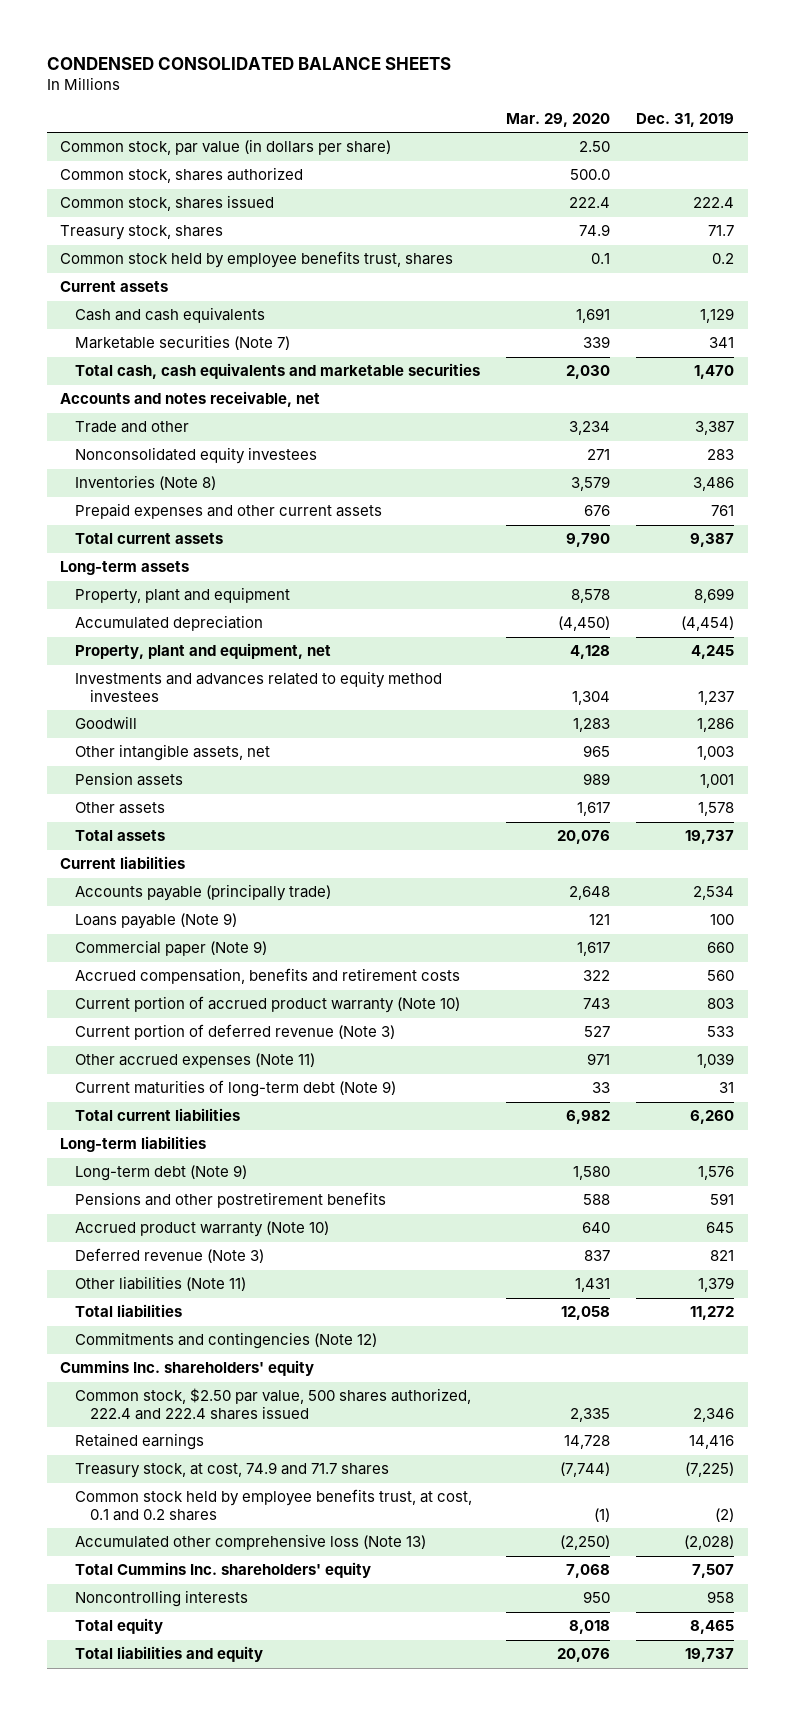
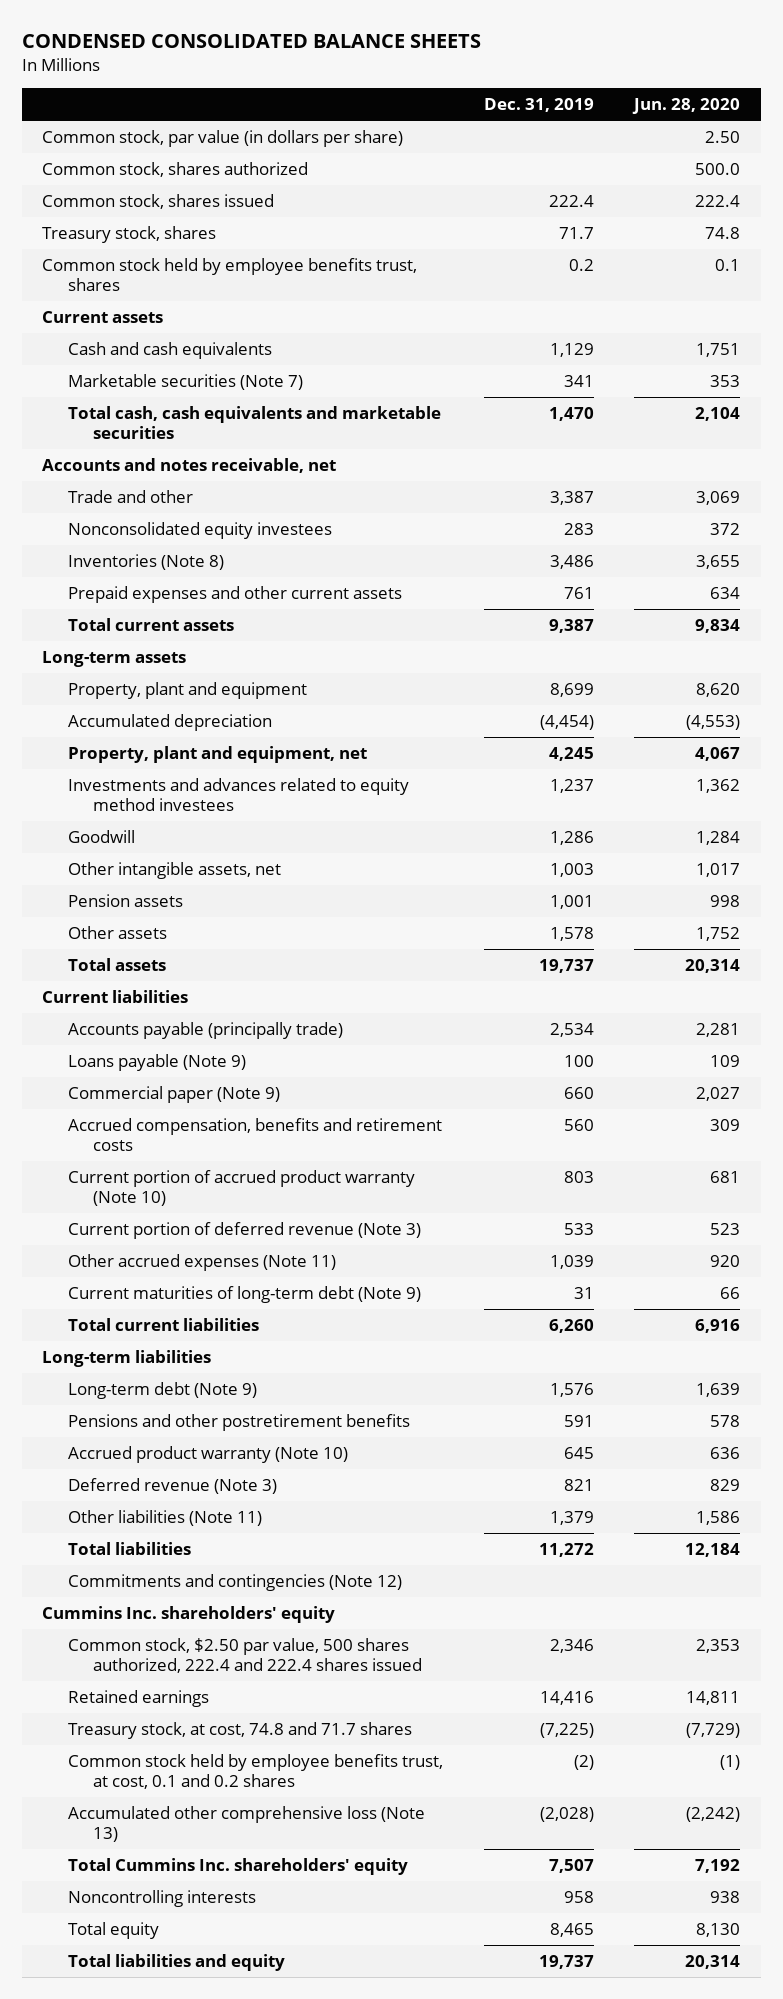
- | Mar. 29, 2020 | Dec. 31, 2019
+ | Dec. 31, 2019 | Jun. 28, 2020
- Treasury stock, at cost, 74.9 and 71.7 shares | (7,744) | (7,225)
+ Treasury stock, at cost, 74.8 and 71.7 shares | (7,225) | (7,729)

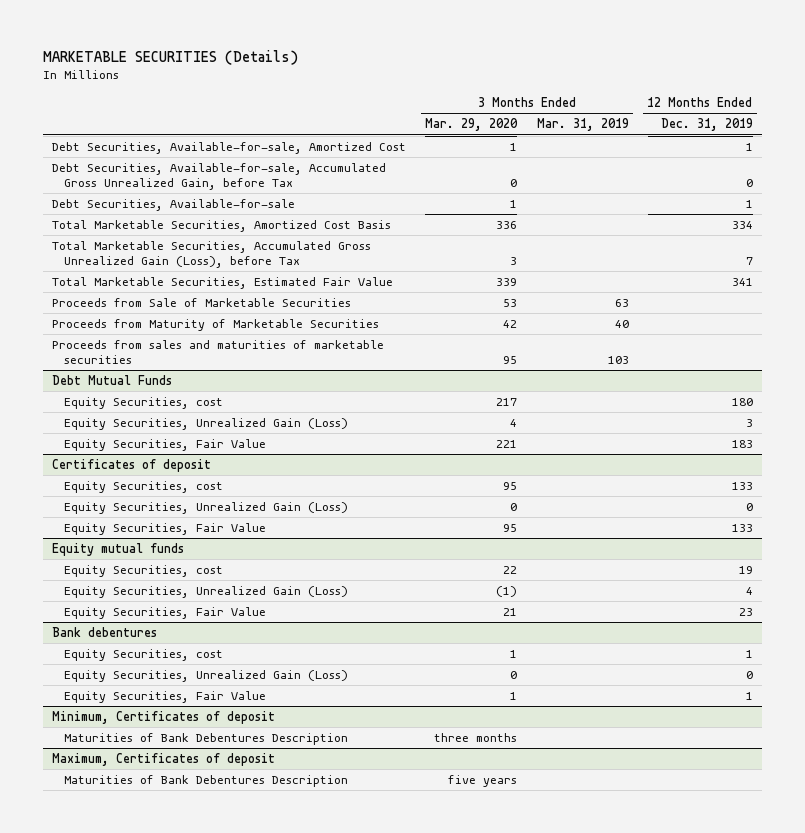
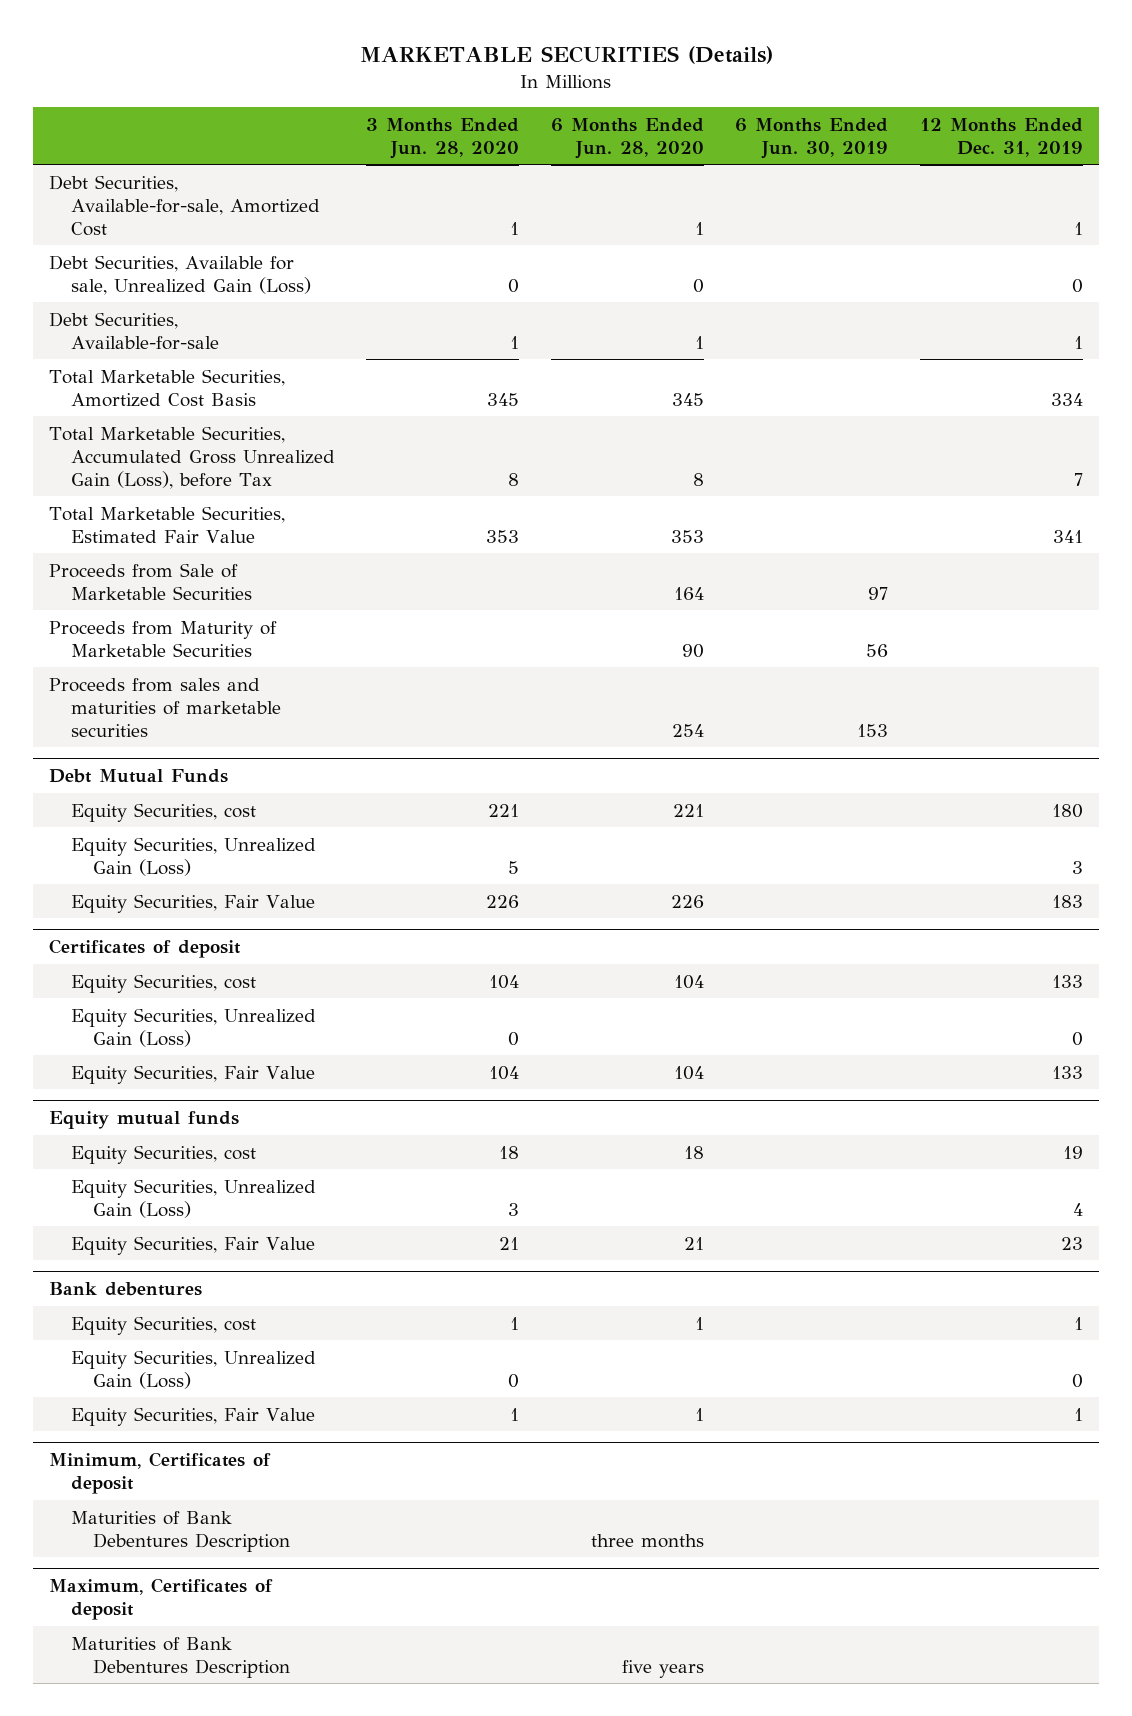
- | 3 Months Ended Mar. 29, 2020 | 3 Months Ended Mar. 31, 2019 | 12 Months Ended Dec. 31, 2019
+ | 3 Months Ended Jun. 28, 2020 | 6 Months Ended Jun. 28, 2020 | 6 Months Ended Jun. 30, 2019 | 12 Months Ended Dec. 31, 2019
- Debt Securities, Available-for-sale, Accumulated Gross Unrealized Gain, before Tax | 0 | | 0
+ Debt Securities, Available for sale, Unrealized Gain (Loss) | 0 | 0 | | 0

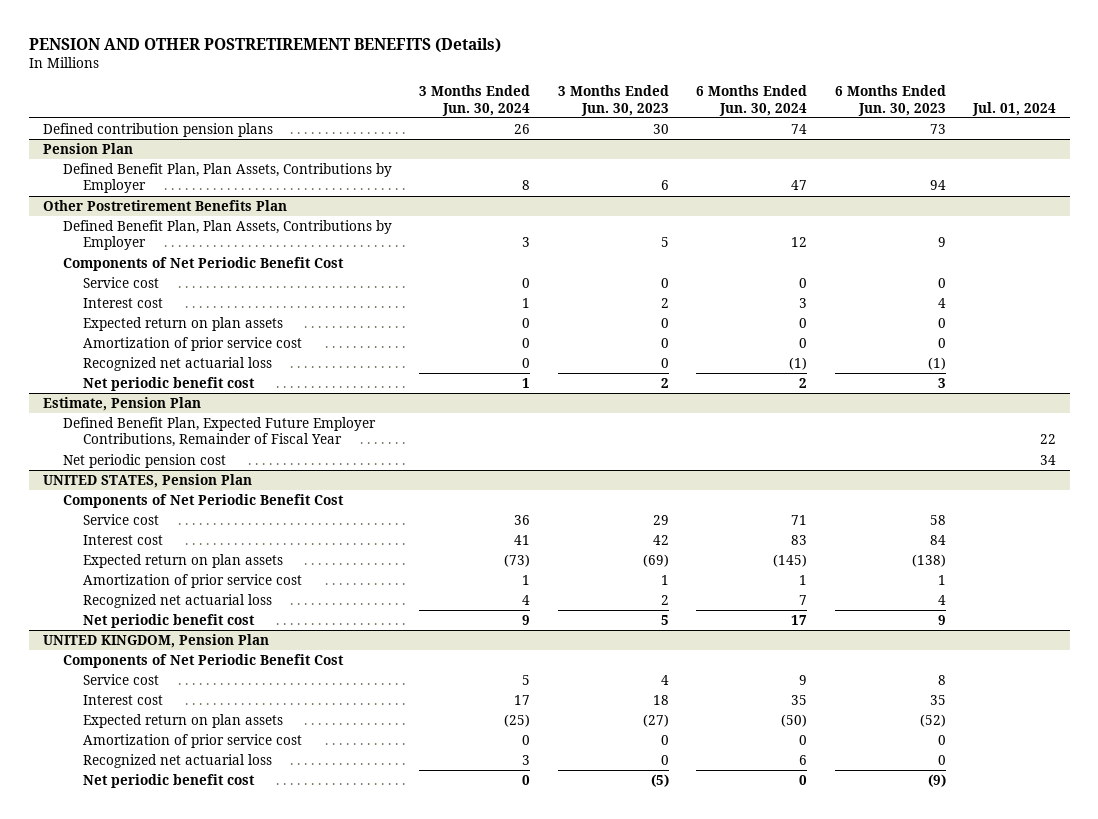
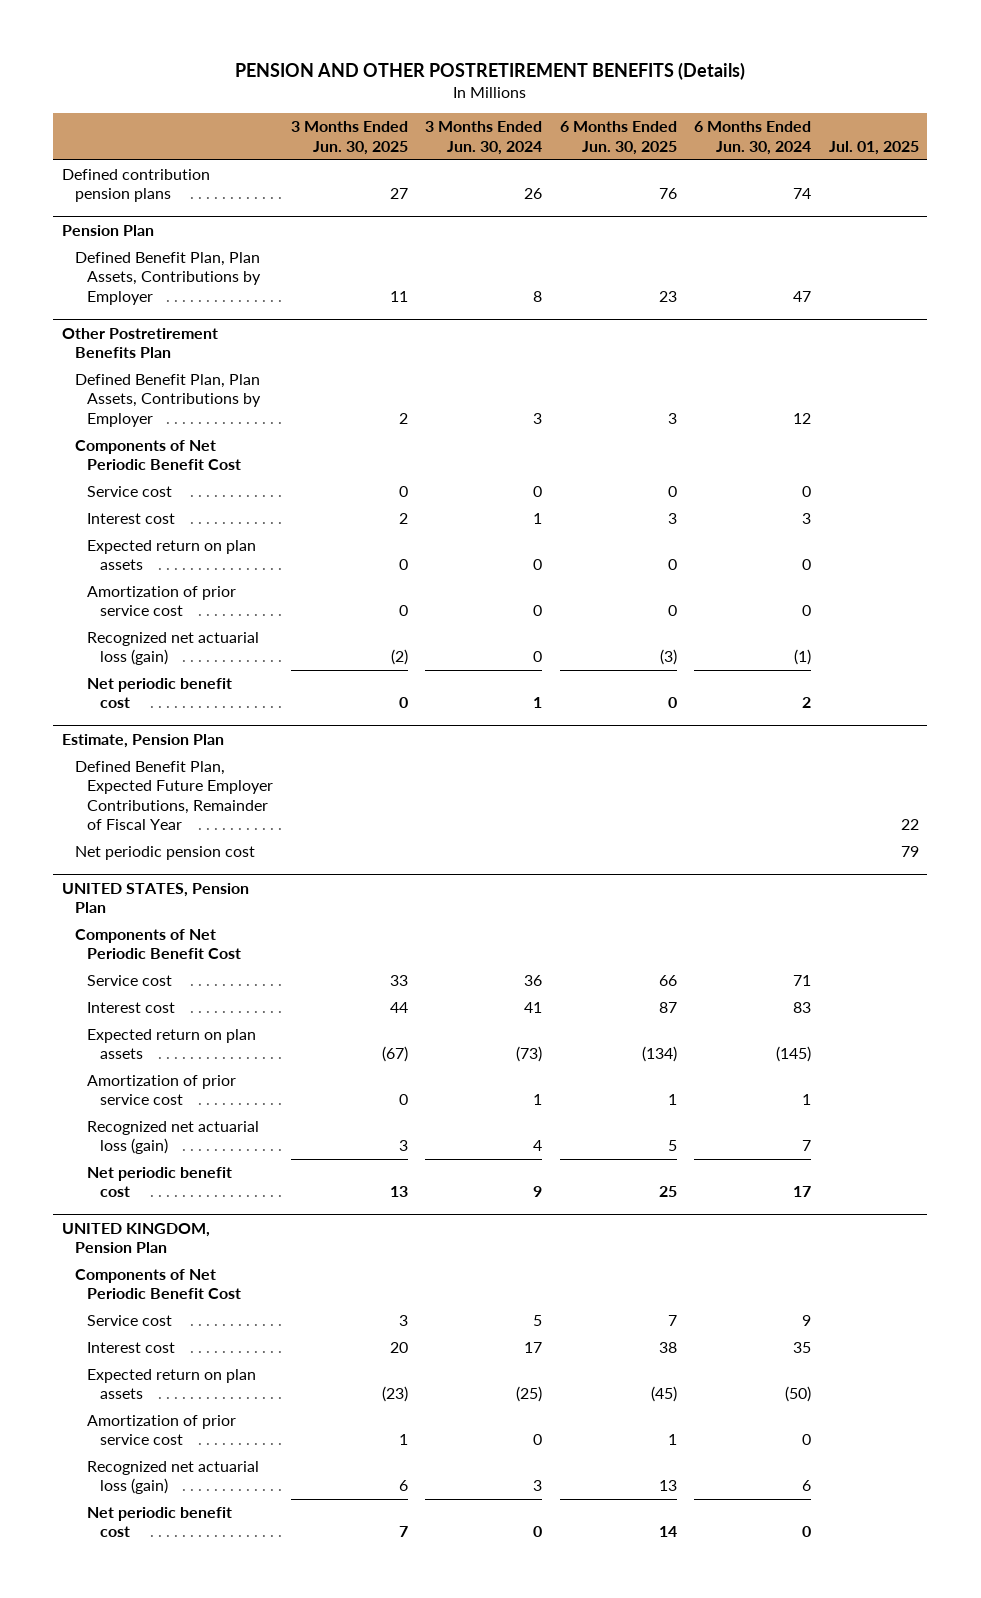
- | 3 Months Ended Jun. 30, 2024 | 3 Months Ended Jun. 30, 2023 | 6 Months Ended Jun. 30, 2024 | 6 Months Ended Jun. 30, 2023 | Jul. 01, 2024
+ | 3 Months Ended Jun. 30, 2025 | 3 Months Ended Jun. 30, 2024 | 6 Months Ended Jun. 30, 2025 | 6 Months Ended Jun. 30, 2024 | Jul. 01, 2025
@ Other Postretirement Benefits Plan
- Recognized net actuarial loss | 0 | 0 | (1) | (1) |
+ Recognized net actuarial loss (gain) | (2) | 0 | (3) | (1) |
@ UNITED STATES, Pension Plan
- Recognized net actuarial loss | 4 | 2 | 7 | 4 |
+ Recognized net actuarial loss (gain) | 3 | 4 | 5 | 7 |
@ UNITED KINGDOM, Pension Plan
- Recognized net actuarial loss | 3 | 0 | 6 | 0 |
+ Recognized net actuarial loss (gain) | 6 | 3 | 13 | 6 |

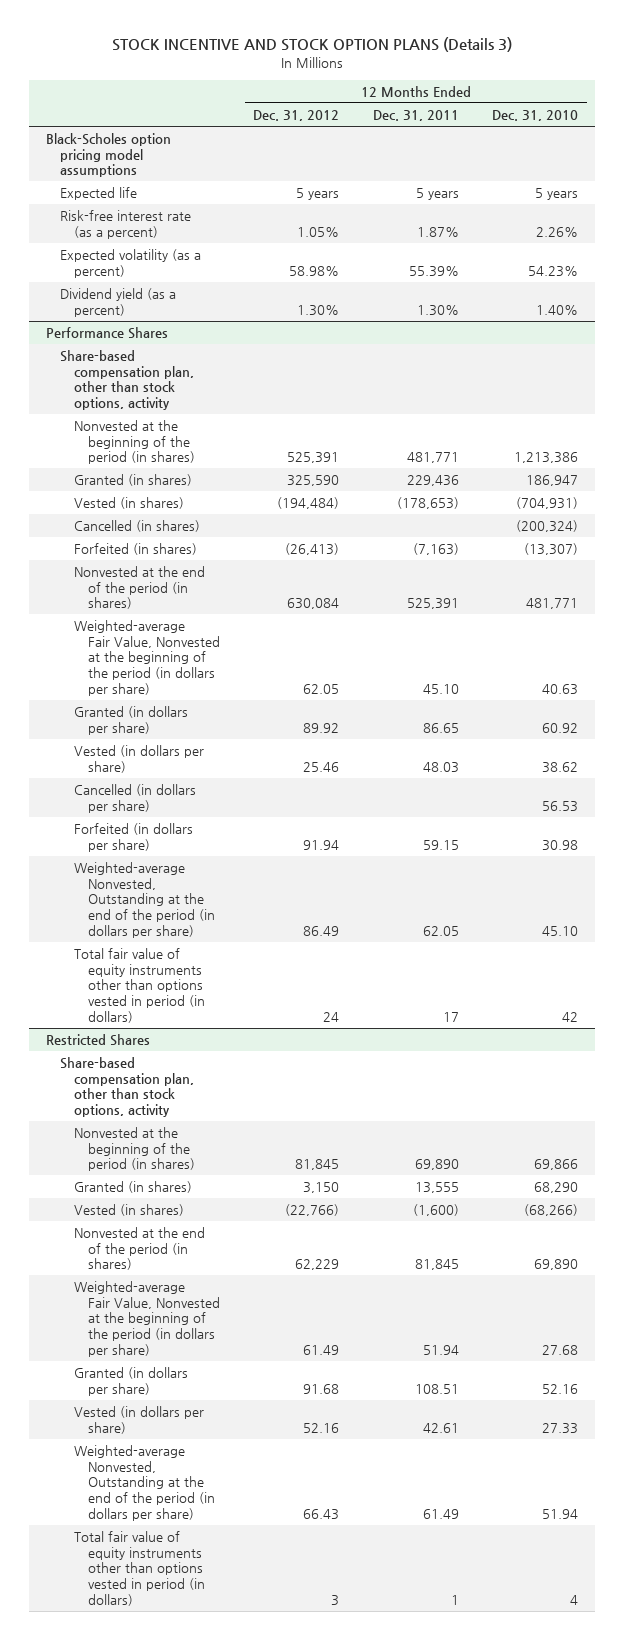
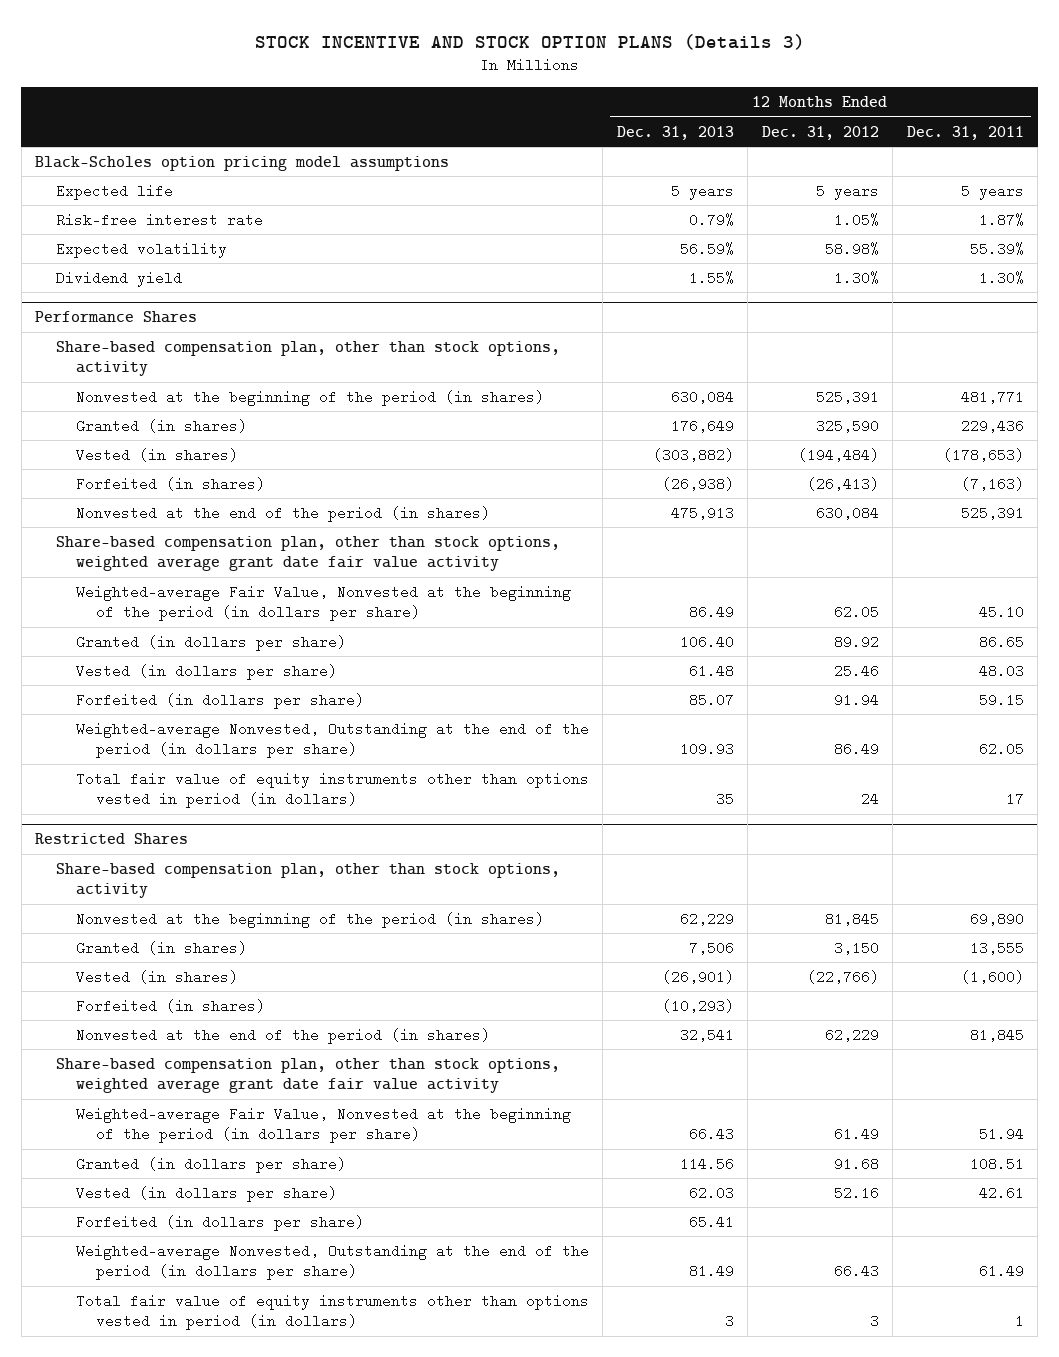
- | 12 Months Ended Dec. 31, 2012 | 12 Months Ended Dec. 31, 2011 | 12 Months Ended Dec. 31, 2010
+ | 12 Months Ended Dec. 31, 2013 | 12 Months Ended Dec. 31, 2012 | 12 Months Ended Dec. 31, 2011
- Risk-free interest rate (as a percent) | 1.05% | 1.87% | 2.26%
- Expected volatility (as a percent) | 58.98% | 55.39% | 54.23%
- Dividend yield (as a percent) | 1.30% | 1.30% | 1.40%
+ Risk-free interest rate | 0.79% | 1.05% | 1.87%
+ Expected volatility | 56.59% | 58.98% | 55.39%
+ Dividend yield | 1.55% | 1.30% | 1.30%
@ Performance Shares
- Cancelled (in shares) | | | (200,324)
+ Share-based compensation plan, other than stock options, weighted average grant date fair value activity
- Cancelled (in dollars per share) | | | 56.53
@ Restricted Shares
+ Forfeited (in shares) | (10,293) | |
+ Share-based compensation plan, other than stock options, weighted average grant date fair value activity
+ Forfeited (in dollars per share) | 65.41 | |

